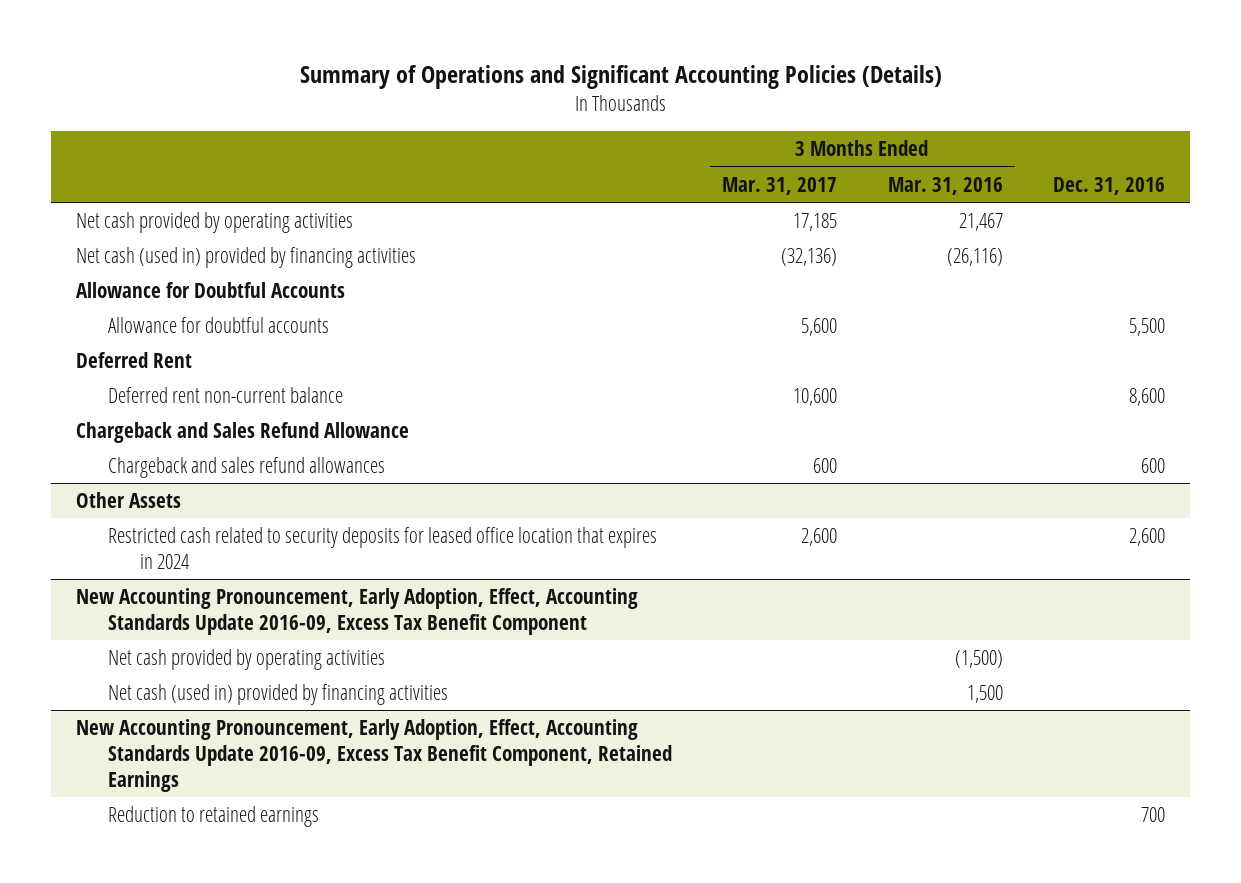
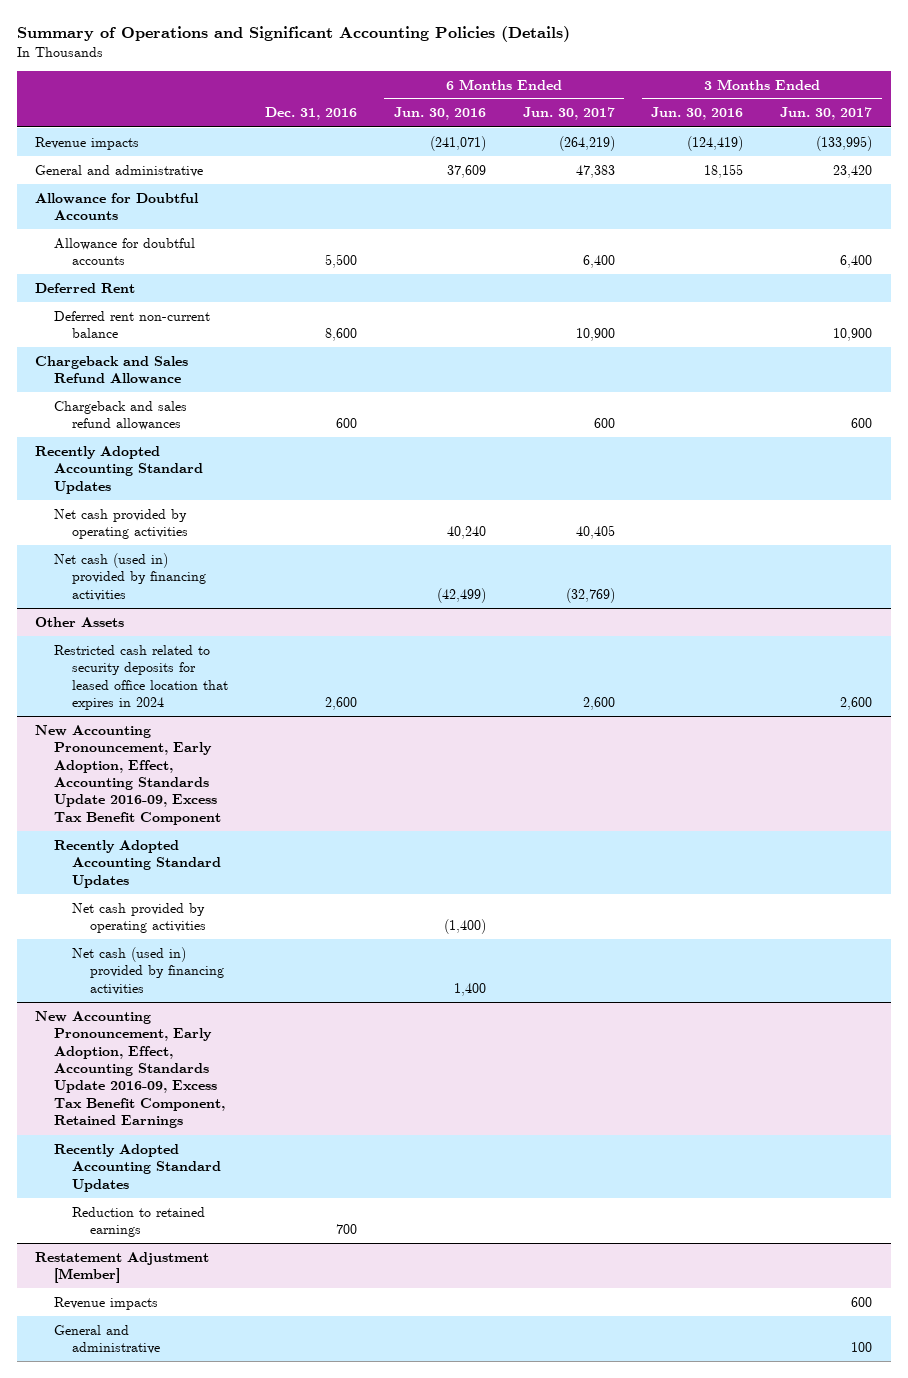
- | 3 Months Ended Mar. 31, 2017 | 3 Months Ended Mar. 31, 2016 | Dec. 31, 2016
+ | Dec. 31, 2016 | 6 Months Ended Jun. 30, 2016 | 6 Months Ended Jun. 30, 2017 | 3 Months Ended Jun. 30, 2016 | 3 Months Ended Jun. 30, 2017
+ Revenue impacts | | (241,071) | (264,219) | (124,419) | (133,995)
+ General and administrative | | 37,609 | 47,383 | 18,155 | 23,420
+ Recently Adopted Accounting Standard Updates
moved down: Net cash provided by operating activities | | 40,240 | 40,405 | |
moved down: Net cash (used in) provided by financing activities | | (42,499) | (32,769) | |
@ New Accounting Pronouncement, Early Adoption, Effect, Accounting Standards Update 2016-09, Excess Tax Benefit Component
+ Recently Adopted Accounting Standard Updates
@ New Accounting Pronouncement, Early Adoption, Effect, Accounting Standards Update 2016-09, Excess Tax Benefit Component, Retained Earnings
+ Recently Adopted Accounting Standard Updates
+ Restatement Adjustment [Member]
+ Revenue impacts | | | | | 600
+ General and administrative | | | | | 100

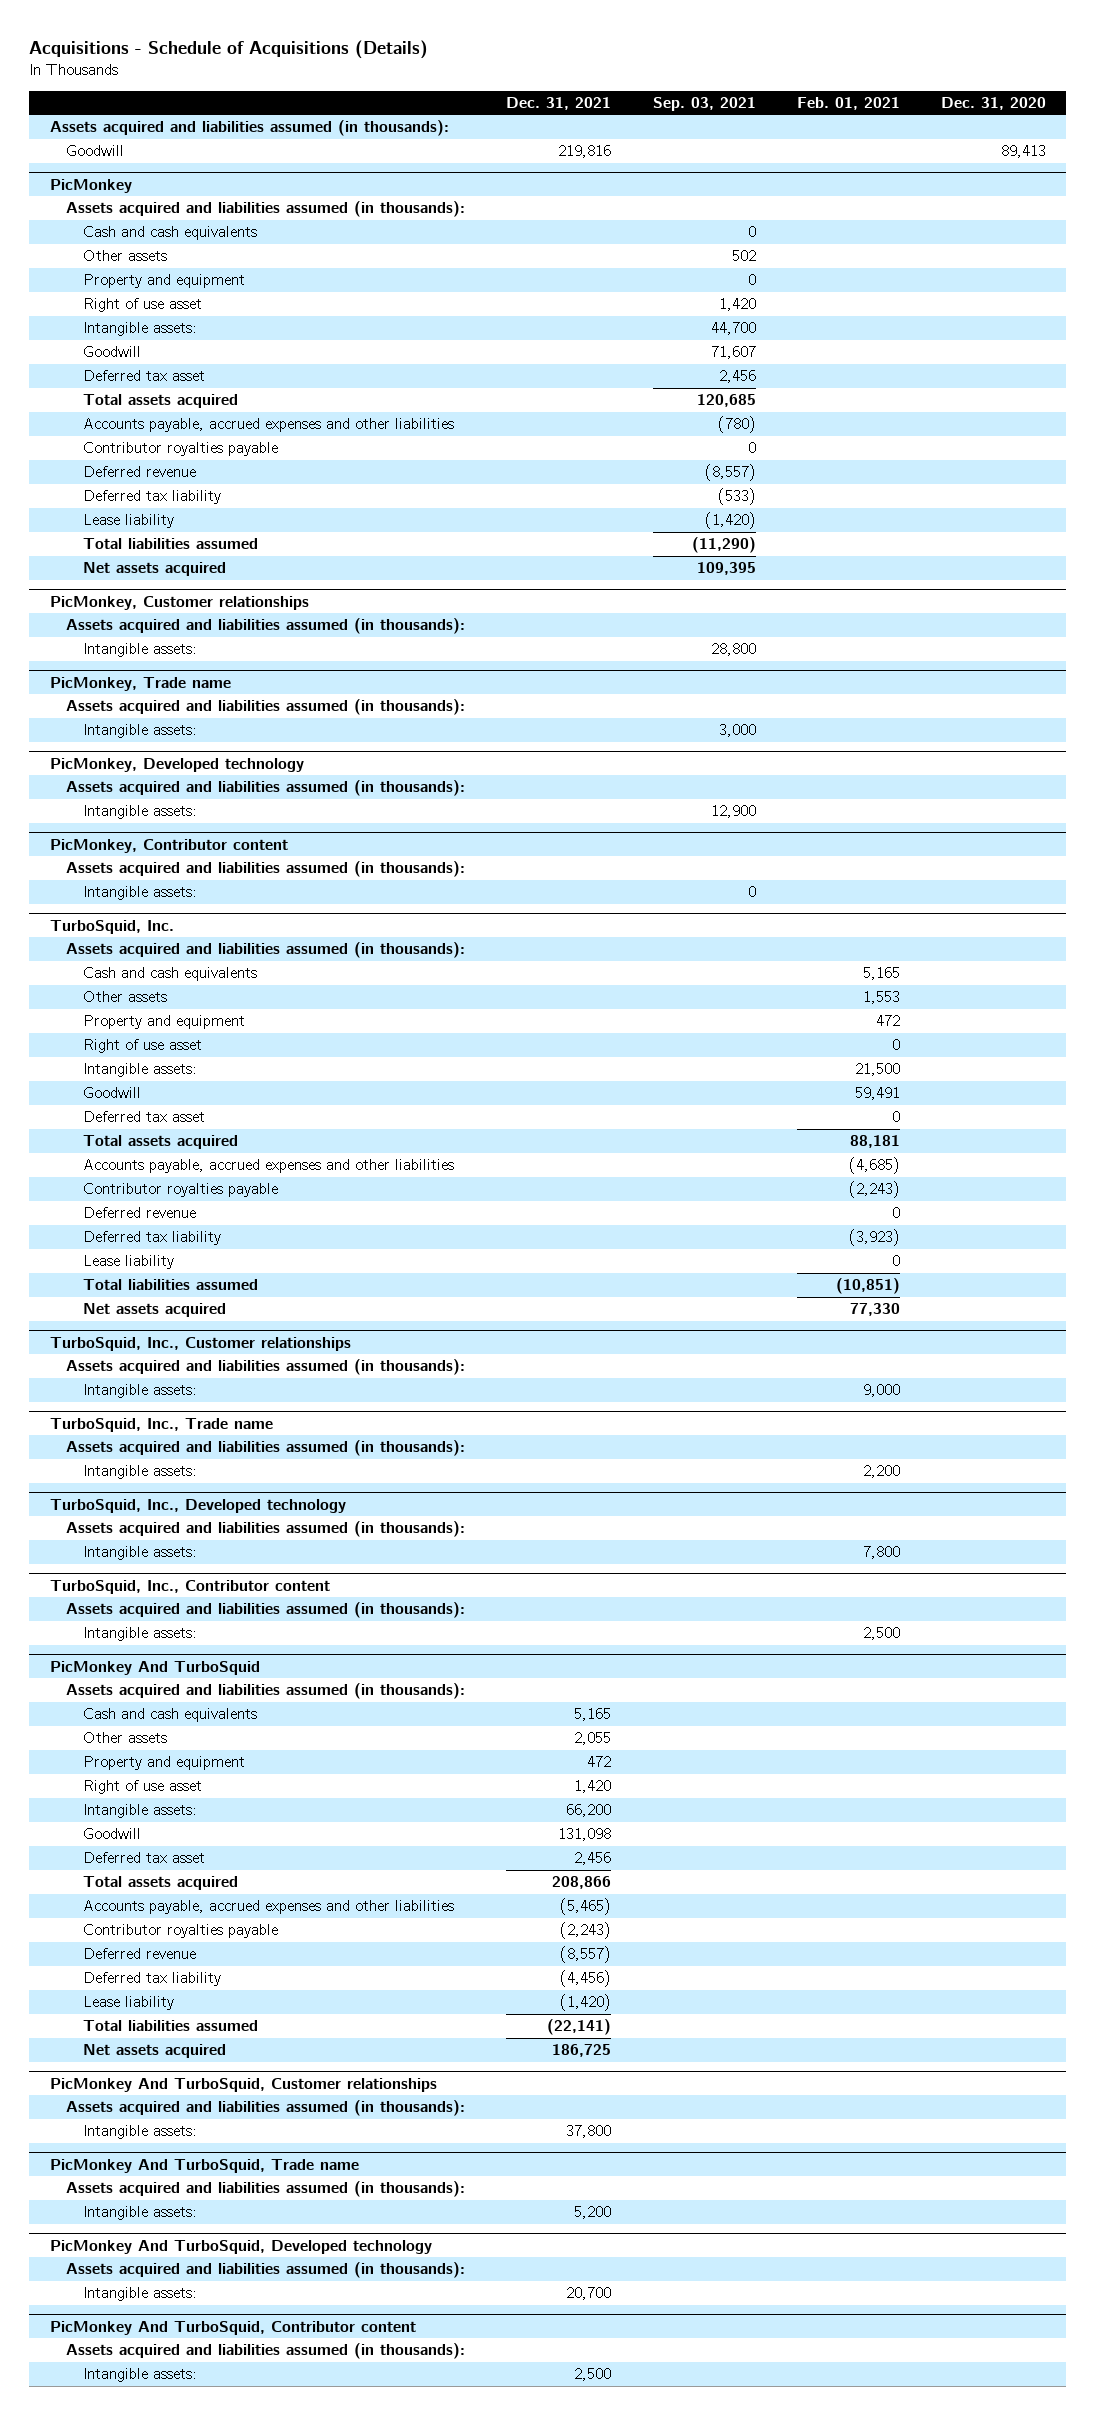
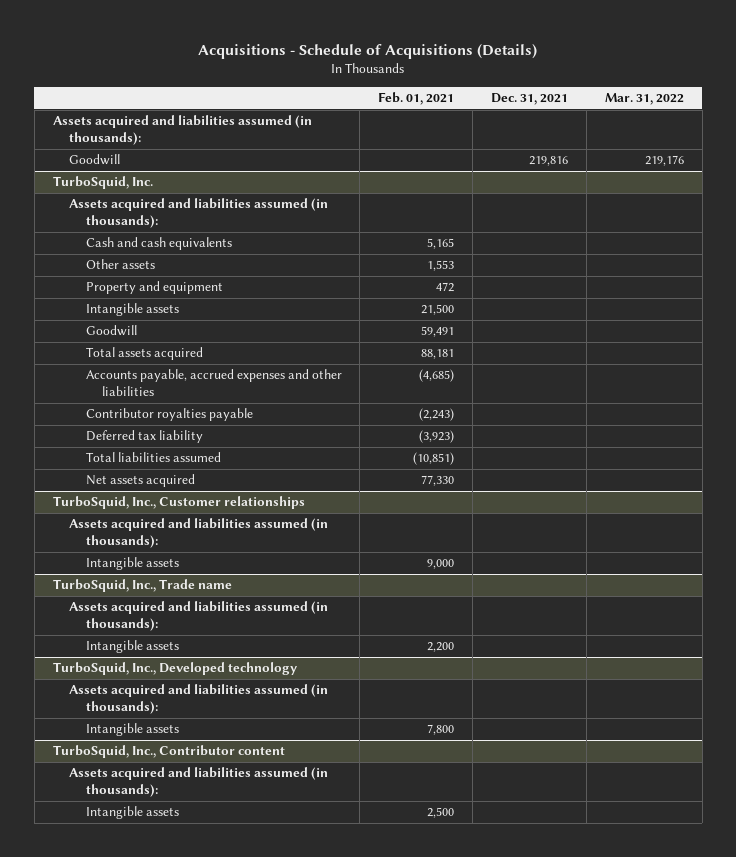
- | Dec. 31, 2021 | Sep. 03, 2021 | Feb. 01, 2021 | Dec. 31, 2020
+ | Feb. 01, 2021 | Dec. 31, 2021 | Mar. 31, 2022
- PicMonkey
- Assets acquired and liabilities assumed (in thousands):
- Cash and cash equivalents | | 0 | |
- Other assets | | 502 | |
- Property and equipment | | 0 | |
- Right of use asset | | 1,420 | |
- Intangible assets: | | 44,700 | |
- Goodwill | | 71,607 | |
- Deferred tax asset | | 2,456 | |
- Total assets acquired | | 120,685 | |
- Accounts payable, accrued expenses and other liabilities | | (780) | |
- Contributor royalties payable | | 0 | |
- Deferred revenue | | (8,557) | |
- Deferred tax liability | | (533) | |
- Lease liability | | (1,420) | |
- Total liabilities assumed | | (11,290) | |
- Net assets acquired | | 109,395 | |
- PicMonkey, Customer relationships
- Assets acquired and liabilities assumed (in thousands):
- Intangible assets: | | 28,800 | |
- PicMonkey, Trade name
- Assets acquired and liabilities assumed (in thousands):
- Intangible assets: | | 3,000 | |
- PicMonkey, Developed technology
- Assets acquired and liabilities assumed (in thousands):
- Intangible assets: | | 12,900 | |
- PicMonkey, Contributor content
- Assets acquired and liabilities assumed (in thousands):
- Intangible assets: | | 0 | |
@ TurboSquid, Inc.
- Right of use asset | | | 0 |
- Intangible assets: | | | 21,500 |
+ Intangible assets | 21,500 | |
- Deferred tax asset | | | 0 |
- Deferred revenue | | | 0 |
- Lease liability | | | 0 |
@ TurboSquid, Inc., Customer relationships
- Intangible assets: | | | 9,000 |
+ Intangible assets | 9,000 | |
@ TurboSquid, Inc., Trade name
- Intangible assets: | | | 2,200 |
+ Intangible assets | 2,200 | |
@ TurboSquid, Inc., Developed technology
- Intangible assets: | | | 7,800 |
+ Intangible assets | 7,800 | |
@ TurboSquid, Inc., Contributor content
- Intangible assets: | | | 2,500 |
- PicMonkey And TurboSquid
- Assets acquired and liabilities assumed (in thousands):
- Cash and cash equivalents | 5,165 | | |
- Other assets | 2,055 | | |
- Property and equipment | 472 | | |
- Right of use asset | 1,420 | | |
- Intangible assets: | 66,200 | | |
- Goodwill | 131,098 | | |
- Deferred tax asset | 2,456 | | |
- Total assets acquired | 208,866 | | |
- Accounts payable, accrued expenses and other liabilities | (5,465) | | |
- Contributor royalties payable | (2,243) | | |
- Deferred revenue | (8,557) | | |
- Deferred tax liability | (4,456) | | |
- Lease liability | (1,420) | | |
- Total liabilities assumed | (22,141) | | |
- Net assets acquired | 186,725 | | |
- PicMonkey And TurboSquid, Customer relationships
- Assets acquired and liabilities assumed (in thousands):
- Intangible assets: | 37,800 | | |
- PicMonkey And TurboSquid, Trade name
- Assets acquired and liabilities assumed (in thousands):
- Intangible assets: | 5,200 | | |
- PicMonkey And TurboSquid, Developed technology
- Assets acquired and liabilities assumed (in thousands):
- Intangible assets: | 20,700 | | |
- PicMonkey And TurboSquid, Contributor content
- Assets acquired and liabilities assumed (in thousands):
- Intangible assets: | 2,500 | | |
@ TurboSquid, Inc., Contributor content
+ Intangible assets | 2,500 | |

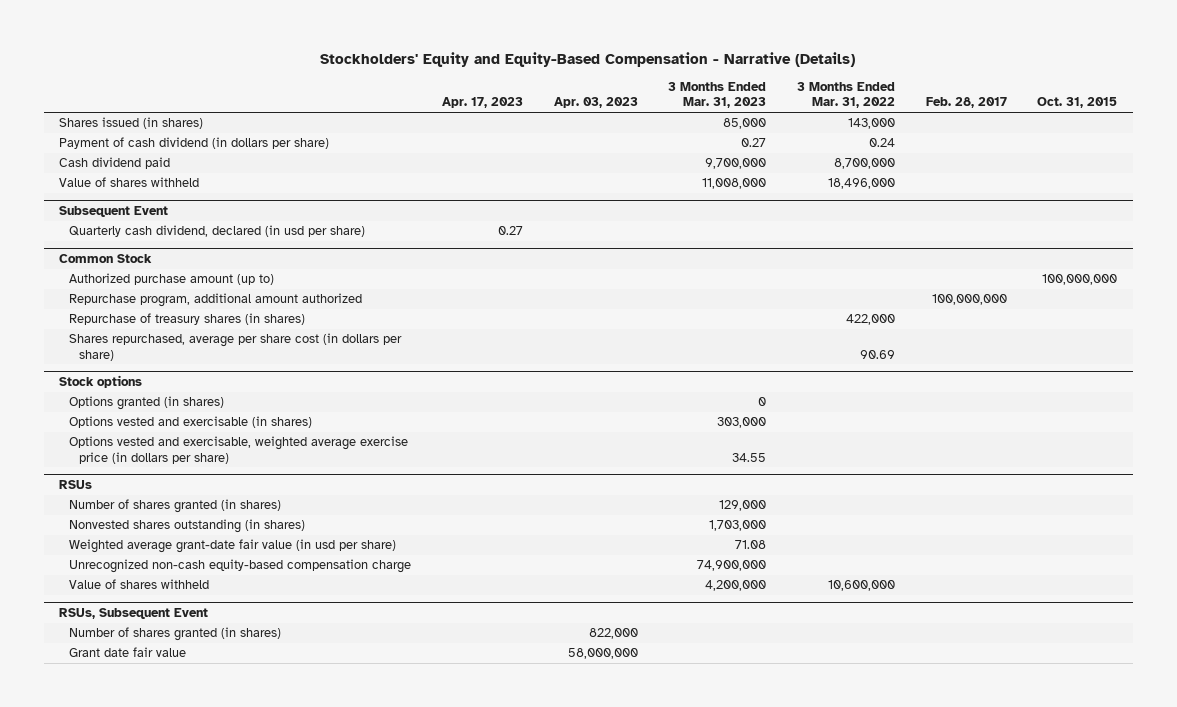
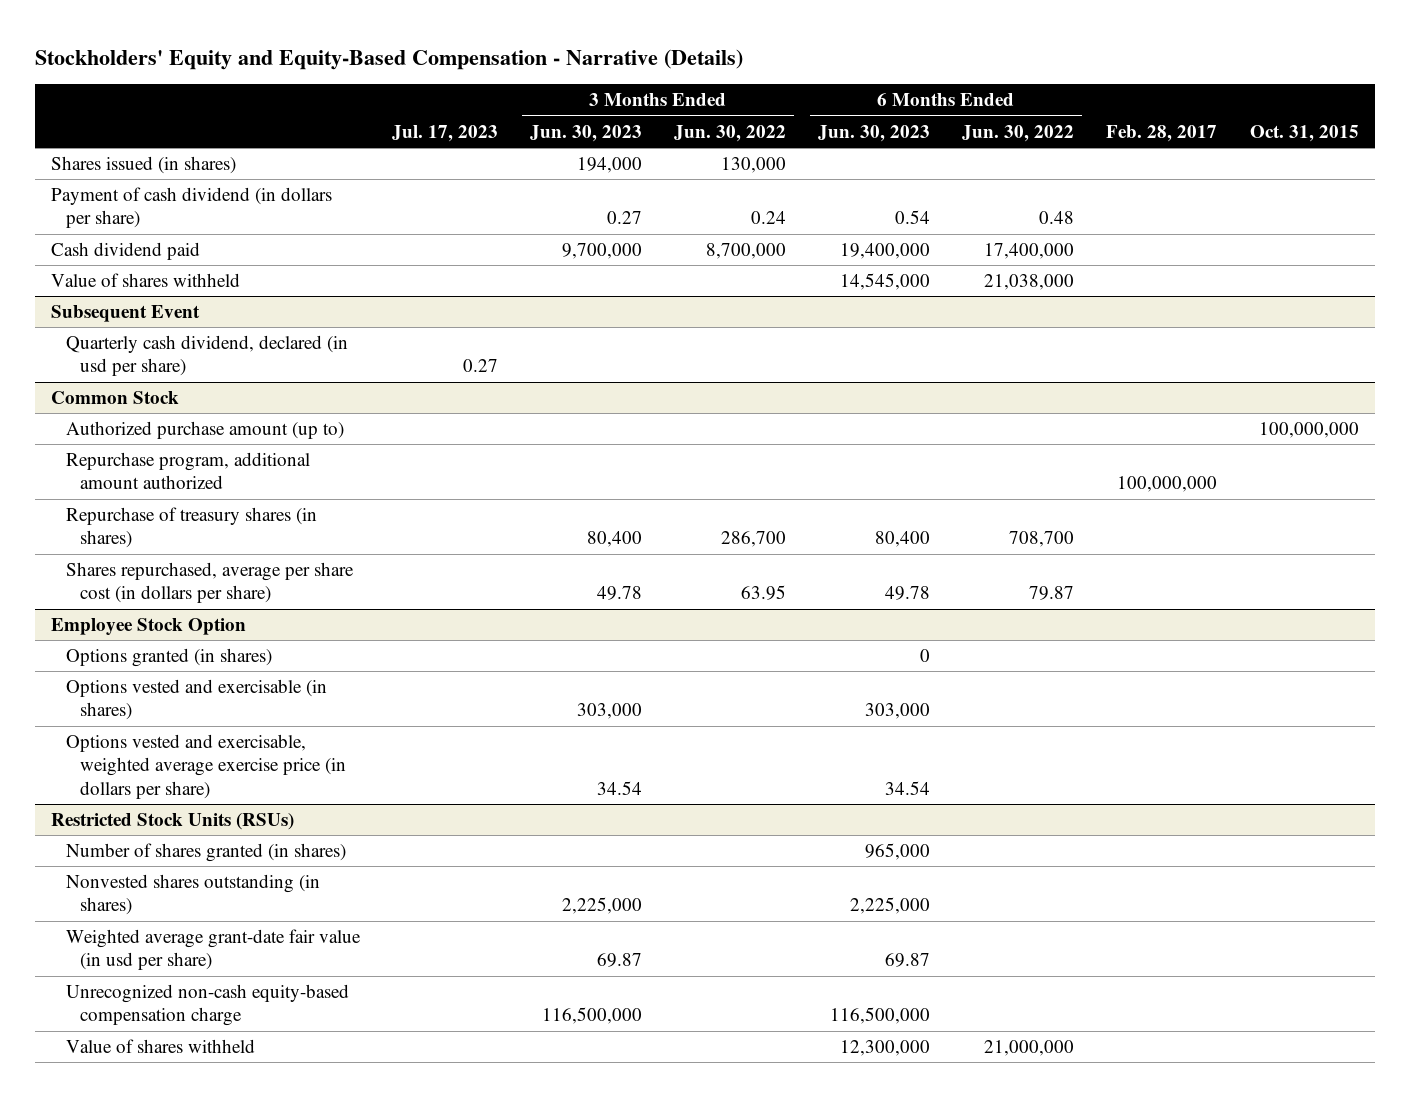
- | Apr. 17, 2023 | Apr. 03, 2023 | 3 Months Ended Mar. 31, 2023 | 3 Months Ended Mar. 31, 2022 | Feb. 28, 2017 | Oct. 31, 2015
+ | Jul. 17, 2023 | 3 Months Ended Jun. 30, 2023 | 3 Months Ended Jun. 30, 2022 | 6 Months Ended Jun. 30, 2023 | 6 Months Ended Jun. 30, 2022 | Feb. 28, 2017 | Oct. 31, 2015
- Stock options
+ Employee Stock Option
- RSUs
+ Restricted Stock Units (RSUs)
- RSUs, Subsequent Event
- Number of shares granted (in shares) | | 822,000 | | | |
- Grant date fair value | | 58,000,000 | | | |

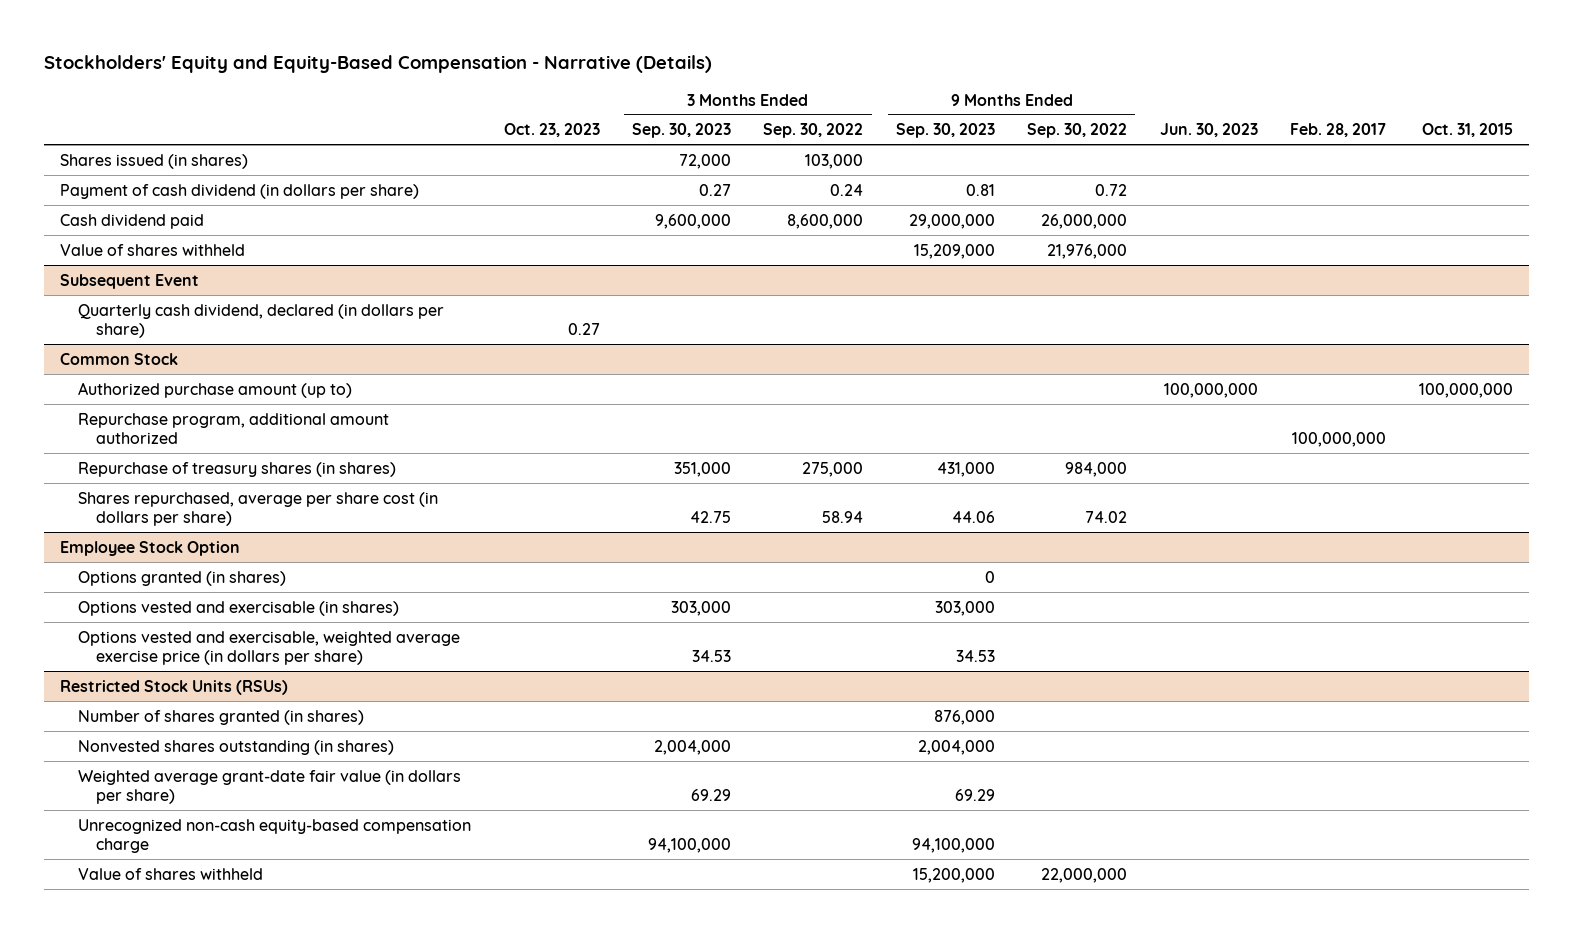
- | Jul. 17, 2023 | 3 Months Ended Jun. 30, 2023 | 3 Months Ended Jun. 30, 2022 | 6 Months Ended Jun. 30, 2023 | 6 Months Ended Jun. 30, 2022 | Feb. 28, 2017 | Oct. 31, 2015
+ | Oct. 23, 2023 | 3 Months Ended Sep. 30, 2023 | 3 Months Ended Sep. 30, 2022 | 9 Months Ended Sep. 30, 2023 | 9 Months Ended Sep. 30, 2022 | Jun. 30, 2023 | Feb. 28, 2017 | Oct. 31, 2015
@ Subsequent Event
- Quarterly cash dividend, declared (in usd per share) | 0.27 | | | | | |
+ Quarterly cash dividend, declared (in dollars per share) | 0.27 | | | | | | |
@ Restricted Stock Units (RSUs)
- Weighted average grant-date fair value (in usd per share) | | 69.87 | | 69.87 | | |
+ Weighted average grant-date fair value (in dollars per share) | | 69.29 | | 69.29 | | | |

